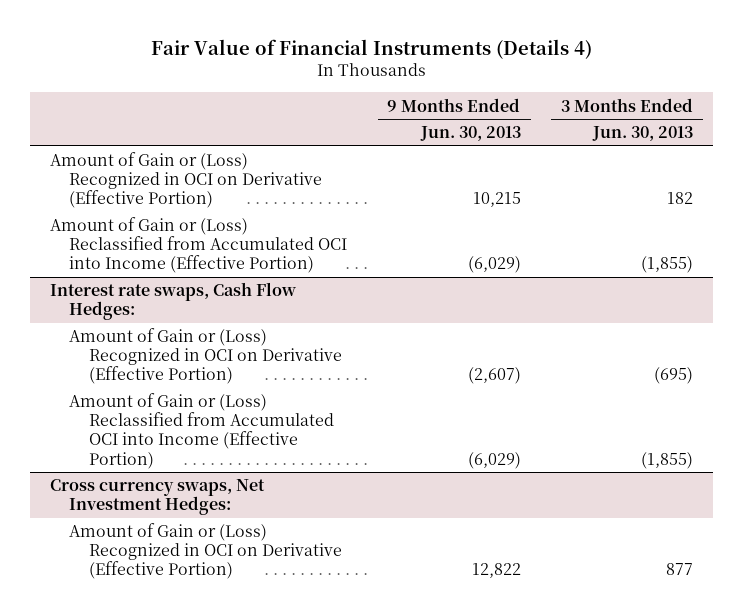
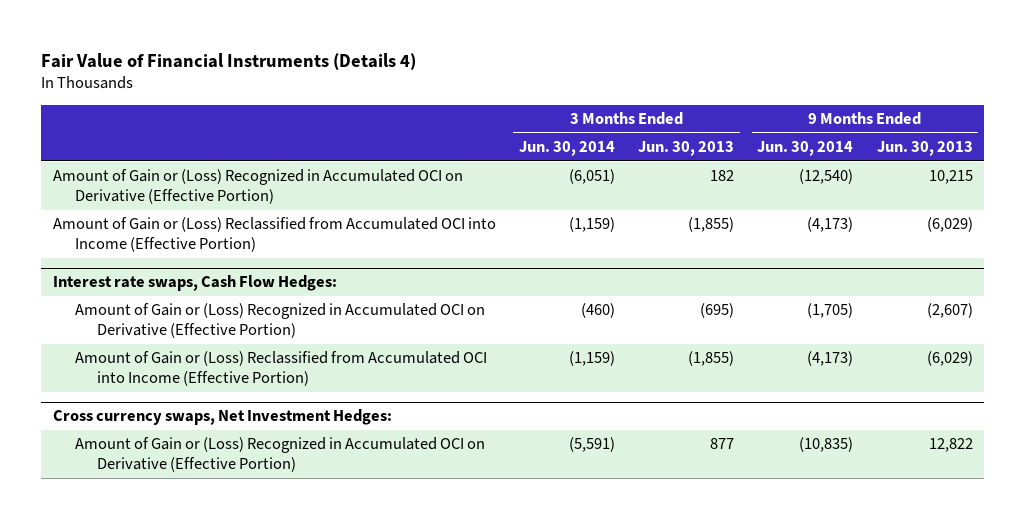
- | 9 Months Ended Jun. 30, 2013 | 3 Months Ended Jun. 30, 2013
+ | 3 Months Ended Jun. 30, 2014 | 3 Months Ended Jun. 30, 2013 | 9 Months Ended Jun. 30, 2014 | 9 Months Ended Jun. 30, 2013
- Amount of Gain or (Loss) Recognized in OCI on Derivative (Effective Portion) | 10,215 | 182
+ Amount of Gain or (Loss) Recognized in Accumulated OCI on Derivative (Effective Portion) | (6,051) | 182 | (12,540) | 10,215
@ Interest rate swaps, Cash Flow Hedges:
- Amount of Gain or (Loss) Recognized in OCI on Derivative (Effective Portion) | (2,607) | (695)
+ Amount of Gain or (Loss) Recognized in Accumulated OCI on Derivative (Effective Portion) | (460) | (695) | (1,705) | (2,607)
@ Cross currency swaps, Net Investment Hedges:
- Amount of Gain or (Loss) Recognized in OCI on Derivative (Effective Portion) | 12,822 | 877
+ Amount of Gain or (Loss) Recognized in Accumulated OCI on Derivative (Effective Portion) | (5,591) | 877 | (10,835) | 12,822

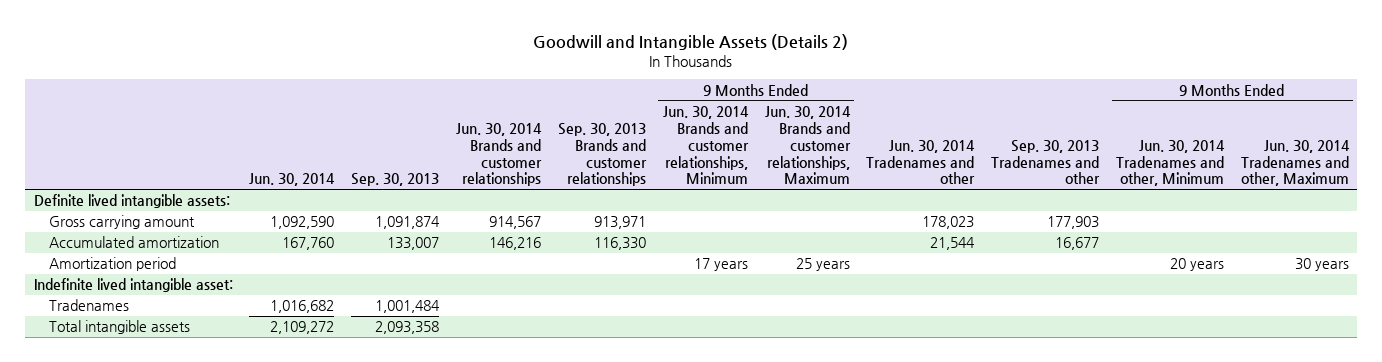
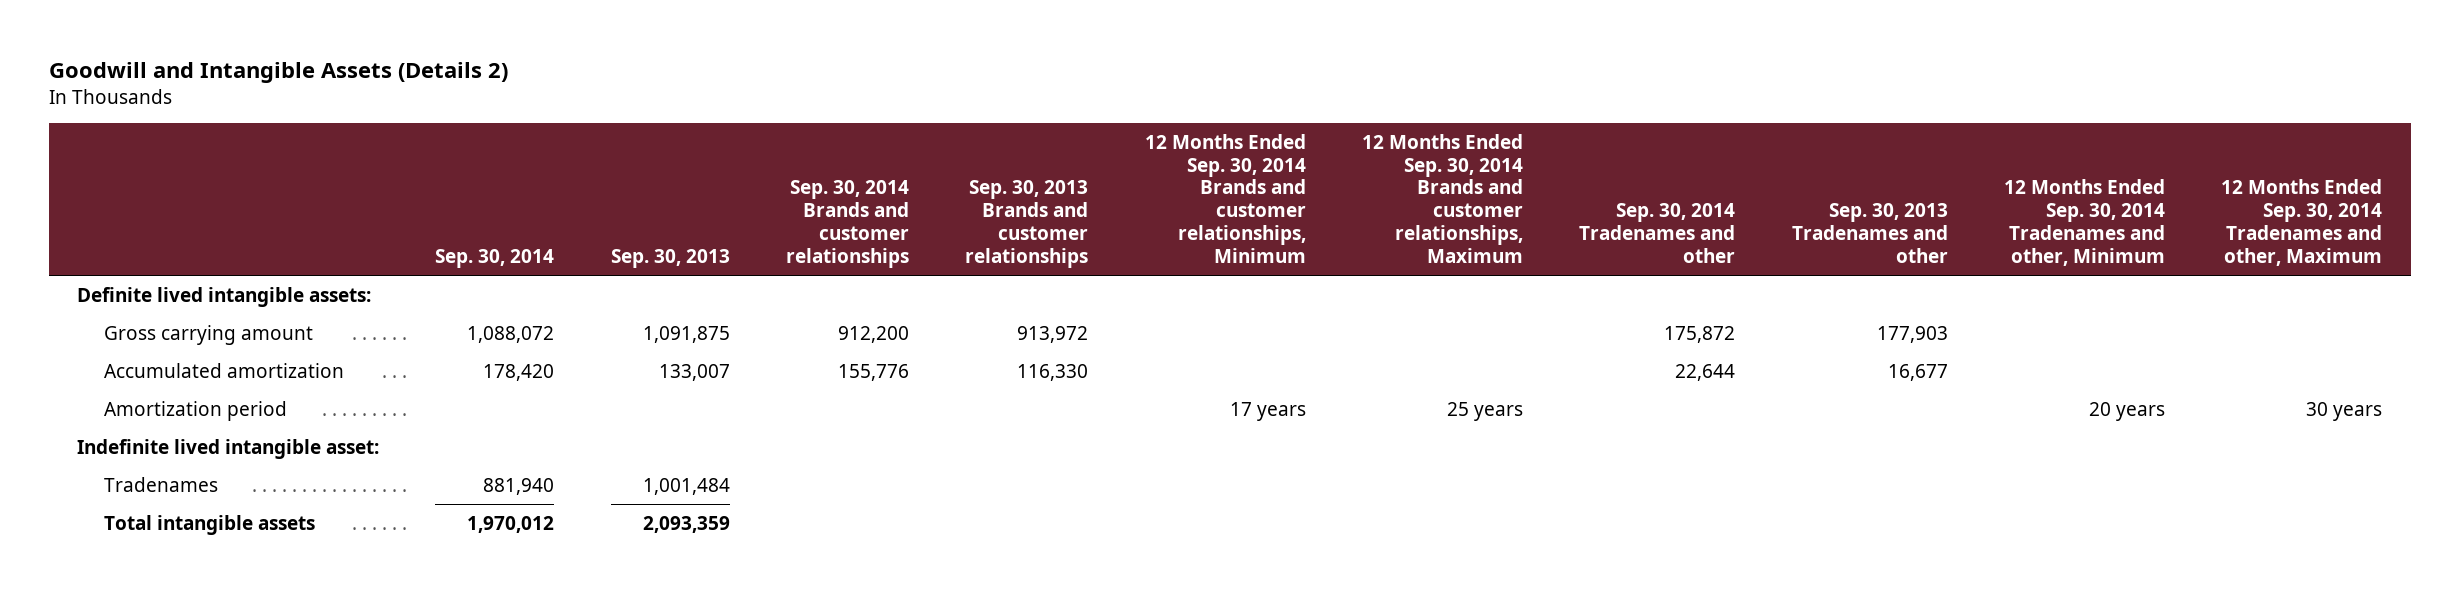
- | Jun. 30, 2014 | Sep. 30, 2013 | Jun. 30, 2014 Brands and customer relationships | Sep. 30, 2013 Brands and customer relationships | 9 Months Ended Jun. 30, 2014 Brands and customer relationships, Minimum | 9 Months Ended Jun. 30, 2014 Brands and customer relationships, Maximum | Jun. 30, 2014 Tradenames and other | Sep. 30, 2013 Tradenames and other | 9 Months Ended Jun. 30, 2014 Tradenames and other, Minimum | 9 Months Ended Jun. 30, 2014 Tradenames and other, Maximum
+ | Sep. 30, 2014 | Sep. 30, 2013 | Sep. 30, 2014 Brands and customer relationships | Sep. 30, 2013 Brands and customer relationships | 12 Months Ended Sep. 30, 2014 Brands and customer relationships, Minimum | 12 Months Ended Sep. 30, 2014 Brands and customer relationships, Maximum | Sep. 30, 2014 Tradenames and other | Sep. 30, 2013 Tradenames and other | 12 Months Ended Sep. 30, 2014 Tradenames and other, Minimum | 12 Months Ended Sep. 30, 2014 Tradenames and other, Maximum
- Gross carrying amount | 1,092,590 | 1,091,874 | 914,567 | 913,971 | | | 178,023 | 177,903 | |
+ Gross carrying amount | 1,088,072 | 1,091,875 | 912,200 | 913,972 | | | 175,872 | 177,903 | |
- Total intangible assets | 2,109,272 | 2,093,358 | | | | | | | |
+ Total intangible assets | 1,970,012 | 2,093,359 | | | | | | | |

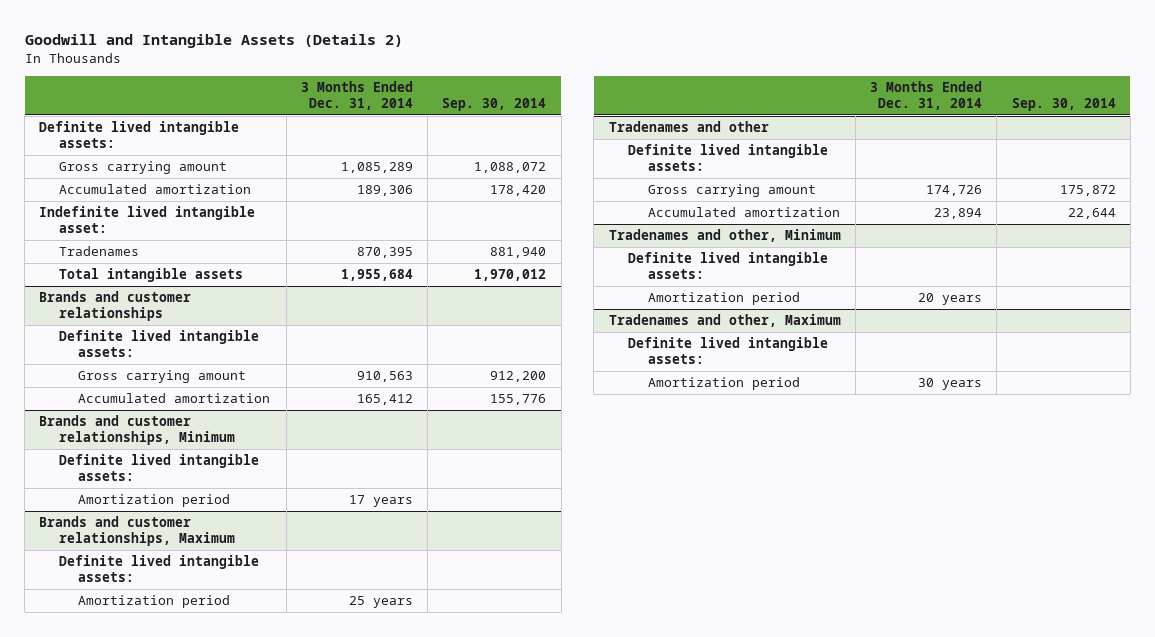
- | Sep. 30, 2014 | Sep. 30, 2013 | Sep. 30, 2014 Brands and customer relationships | Sep. 30, 2013 Brands and customer relationships | 12 Months Ended Sep. 30, 2014 Brands and customer relationships, Minimum | 12 Months Ended Sep. 30, 2014 Brands and customer relationships, Maximum | Sep. 30, 2014 Tradenames and other | Sep. 30, 2013 Tradenames and other | 12 Months Ended Sep. 30, 2014 Tradenames and other, Minimum | 12 Months Ended Sep. 30, 2014 Tradenames and other, Maximum
+ | 3 Months Ended Dec. 31, 2014 | Sep. 30, 2014
- Amortization period | | | | | 17 years | 25 years | | | 20 years | 30 years
+ Brands and customer relationships
+ Definite lived intangible assets:
+ Gross carrying amount | 910,563 | 912,200
+ Accumulated amortization | 165,412 | 155,776
+ Brands and customer relationships, Minimum
+ Definite lived intangible assets:
+ Amortization period | 17 years |
+ Brands and customer relationships, Maximum
+ Definite lived intangible assets:
+ Amortization period | 25 years |
+ Tradenames and other
+ Definite lived intangible assets:
+ Gross carrying amount | 174,726 | 175,872
+ Accumulated amortization | 23,894 | 22,644
+ Tradenames and other, Minimum
+ Definite lived intangible assets:
+ Amortization period | 20 years |
+ Tradenames and other, Maximum
+ Definite lived intangible assets:
+ Amortization period | 30 years |

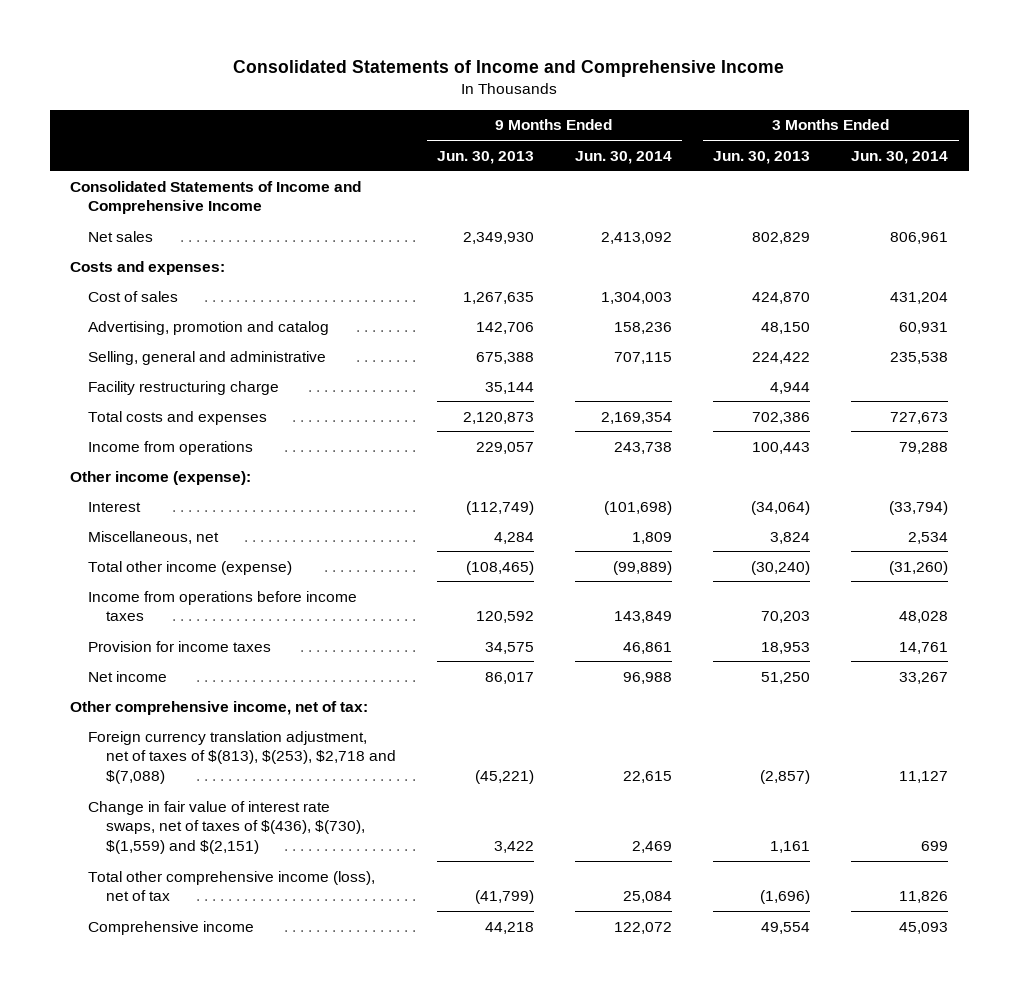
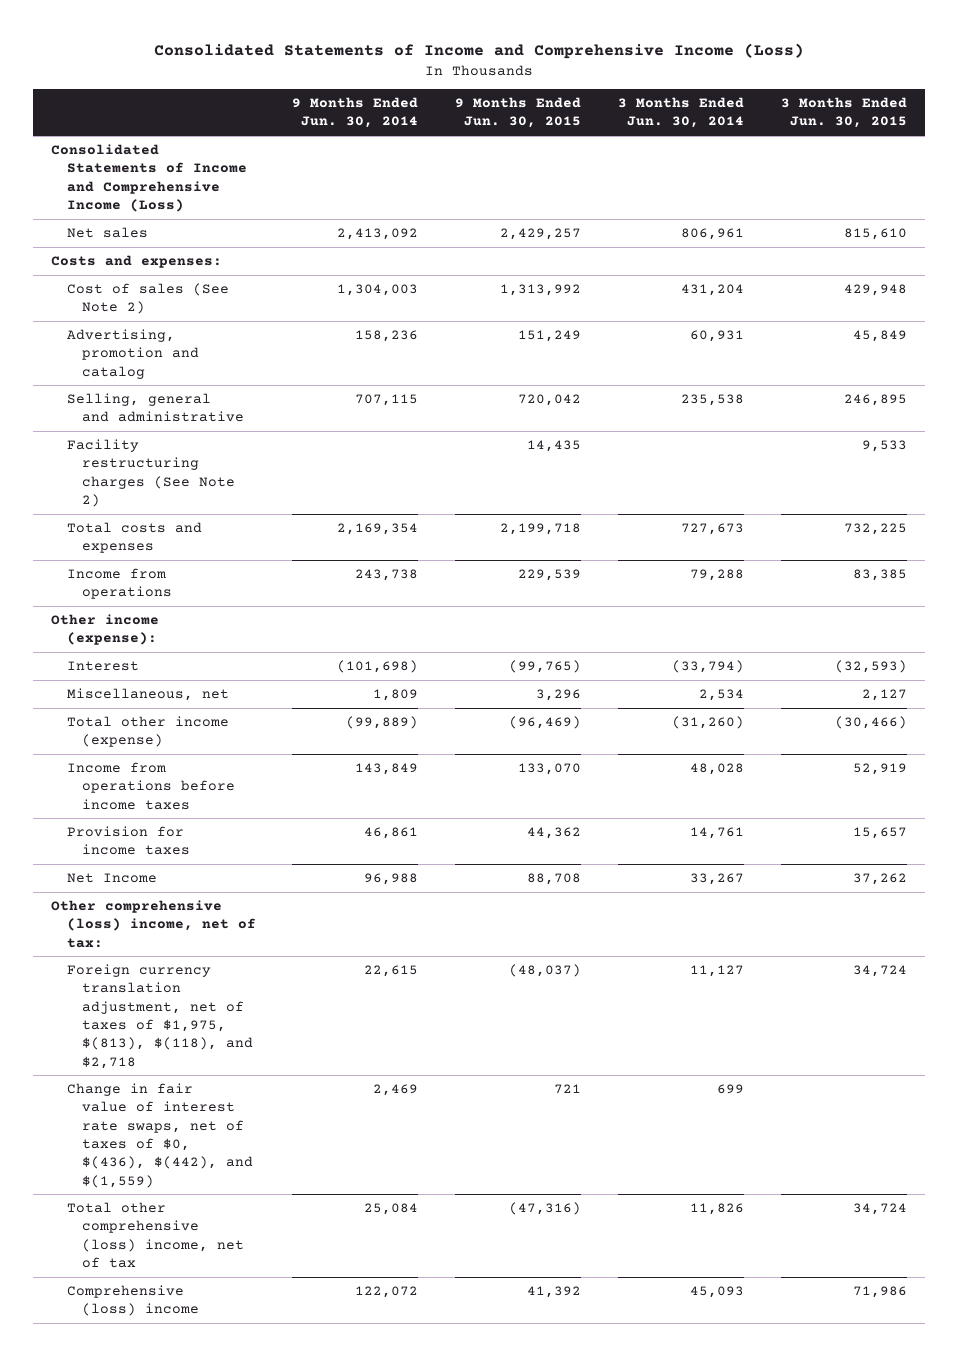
- Consolidated Statements of Income and Comprehensive Income
+ Consolidated Statements of Income and Comprehensive Income (Loss)
- | 9 Months Ended Jun. 30, 2013 | 9 Months Ended Jun. 30, 2014 | 3 Months Ended Jun. 30, 2013 | 3 Months Ended Jun. 30, 2014
+ | 9 Months Ended Jun. 30, 2014 | 9 Months Ended Jun. 30, 2015 | 3 Months Ended Jun. 30, 2014 | 3 Months Ended Jun. 30, 2015
- Consolidated Statements of Income and Comprehensive Income
+ Consolidated Statements of Income and Comprehensive Income (Loss)
- Cost of sales | 1,267,635 | 1,304,003 | 424,870 | 431,204
+ Cost of sales (See Note 2) | 1,304,003 | 1,313,992 | 431,204 | 429,948
- Facility restructuring charge | 35,144 | | 4,944 |
+ Facility restructuring charges (See Note 2) | | 14,435 | | 9,533
- Net income | 86,017 | 96,988 | 51,250 | 33,267
- Other comprehensive income, net of tax:
- Foreign currency translation adjustment, net of taxes of $(813), $(253), $2,718 and $(7,088) | (45,221) | 22,615 | (2,857) | 11,127
- Change in fair value of interest rate swaps, net of taxes of $(436), $(730), $(1,559) and $(2,151) | 3,422 | 2,469 | 1,161 | 699
- Total other comprehensive income (loss), net of tax | (41,799) | 25,084 | (1,696) | 11,826
- Comprehensive income | 44,218 | 122,072 | 49,554 | 45,093
+ Net Income | 96,988 | 88,708 | 33,267 | 37,262
+ Other comprehensive (loss) income, net of tax:
+ Foreign currency translation adjustment, net of taxes of $1,975, $(813), $(118), and $2,718 | 22,615 | (48,037) | 11,127 | 34,724
+ Change in fair value of interest rate swaps, net of taxes of $0, $(436), $(442), and $(1,559) | 2,469 | 721 | 699 |
+ Total other comprehensive (loss) income, net of tax | 25,084 | (47,316) | 11,826 | 34,724
+ Comprehensive (loss) income | 122,072 | 41,392 | 45,093 | 71,986

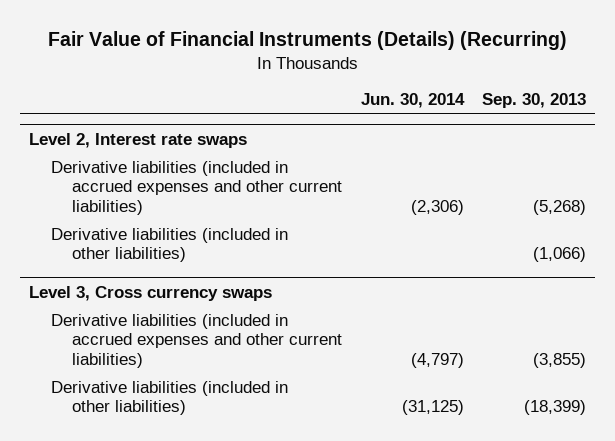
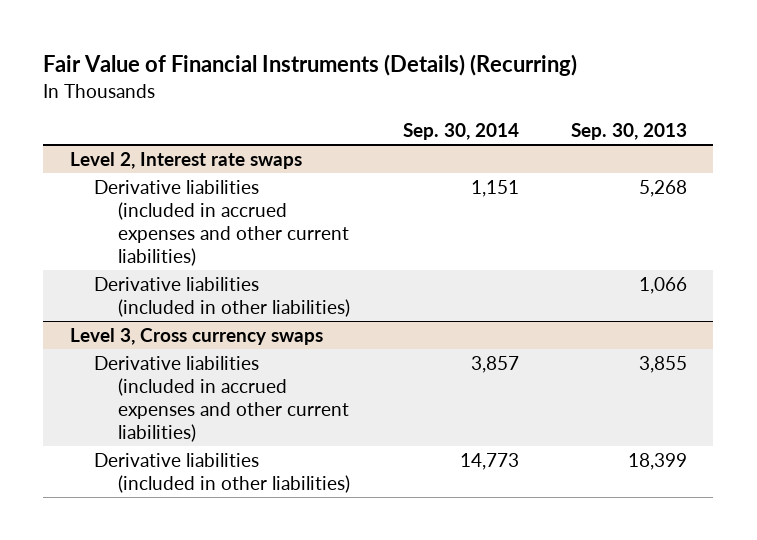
- | Jun. 30, 2014 | Sep. 30, 2013
+ | Sep. 30, 2014 | Sep. 30, 2013
@ Level 2, Interest rate swaps
- Derivative liabilities (included in accrued expenses and other current liabilities) | (2,306) | (5,268)
- Derivative liabilities (included in other liabilities) | | (1,066)
+ Derivative liabilities (included in accrued expenses and other current liabilities) | 1,151 | 5,268
+ Derivative liabilities (included in other liabilities) | | 1,066
@ Level 3, Cross currency swaps
- Derivative liabilities (included in accrued expenses and other current liabilities) | (4,797) | (3,855)
- Derivative liabilities (included in other liabilities) | (31,125) | (18,399)
+ Derivative liabilities (included in accrued expenses and other current liabilities) | 3,857 | 3,855
+ Derivative liabilities (included in other liabilities) | 14,773 | 18,399

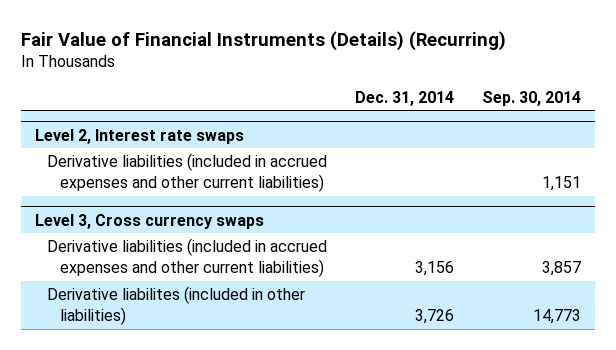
- | Sep. 30, 2014 | Sep. 30, 2013
+ | Dec. 31, 2014 | Sep. 30, 2014
@ Level 2, Interest rate swaps
- Derivative liabilities (included in other liabilities) | | 1,066
@ Level 3, Cross currency swaps
- Derivative liabilities (included in other liabilities) | 14,773 | 18,399
+ Derivative liabilites (included in other liabilities) | 3,726 | 14,773

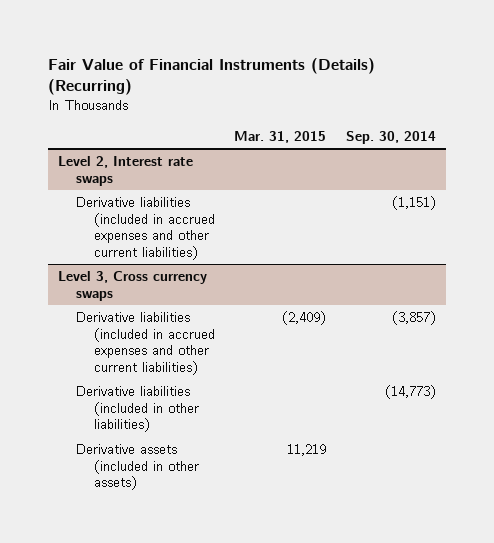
- | Dec. 31, 2014 | Sep. 30, 2014
+ | Mar. 31, 2015 | Sep. 30, 2014
@ Level 2, Interest rate swaps
- Derivative liabilities (included in accrued expenses and other current liabilities) | | 1,151
+ Derivative liabilities (included in accrued expenses and other current liabilities) | | (1,151)
@ Level 3, Cross currency swaps
- Derivative liabilities (included in accrued expenses and other current liabilities) | 3,156 | 3,857
- Derivative liabilites (included in other liabilities) | 3,726 | 14,773
+ Derivative liabilities (included in accrued expenses and other current liabilities) | (2,409) | (3,857)
+ Derivative liabilities (included in other liabilities) | | (14,773)
+ Derivative assets (included in other assets) | 11,219 |

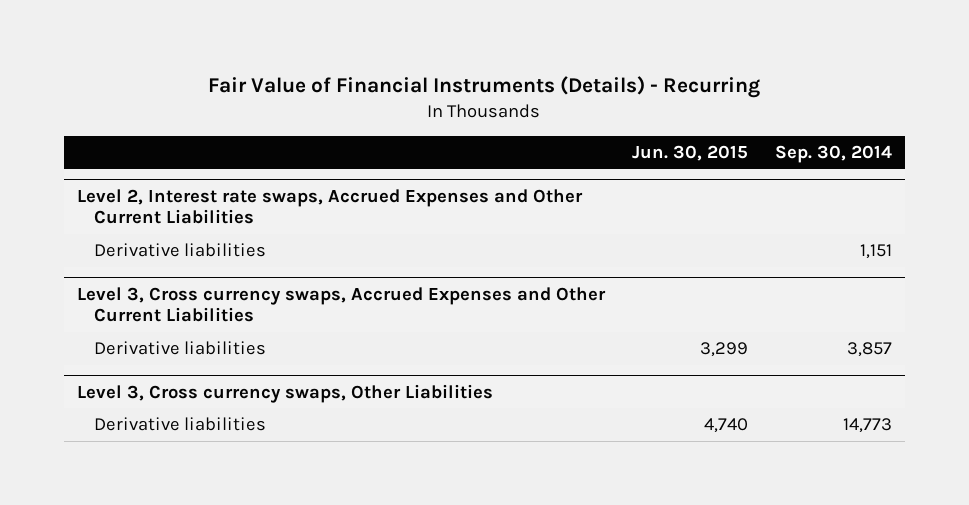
- Fair Value of Financial Instruments (Details) (Recurring)
+ Fair Value of Financial Instruments (Details) - Recurring
- | Mar. 31, 2015 | Sep. 30, 2014
+ | Jun. 30, 2015 | Sep. 30, 2014
- Level 2, Interest rate swaps
- Derivative liabilities (included in accrued expenses and other current liabilities) | | (1,151)
- Level 3, Cross currency swaps
- Derivative liabilities (included in accrued expenses and other current liabilities) | (2,409) | (3,857)
- Derivative liabilities (included in other liabilities) | | (14,773)
- Derivative assets (included in other assets) | 11,219 |
+ Level 2, Interest rate swaps, Accrued Expenses and Other Current Liabilities
+ Derivative liabilities | | 1,151
+ Level 3, Cross currency swaps, Accrued Expenses and Other Current Liabilities
+ Derivative liabilities | 3,299 | 3,857
+ Level 3, Cross currency swaps, Other Liabilities
+ Derivative liabilities | 4,740 | 14,773

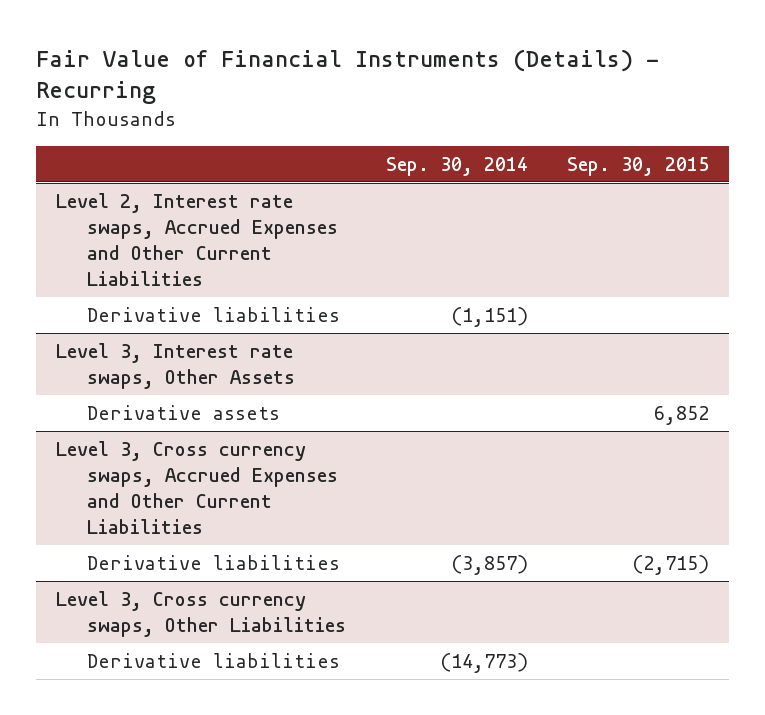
- | Jun. 30, 2015 | Sep. 30, 2014
+ | Sep. 30, 2014 | Sep. 30, 2015
@ Level 2, Interest rate swaps, Accrued Expenses and Other Current Liabilities
- Derivative liabilities | | 1,151
+ Derivative liabilities | (1,151) |
+ Level 3, Interest rate swaps, Other Assets
+ Derivative assets | | 6,852
@ Level 3, Cross currency swaps, Accrued Expenses and Other Current Liabilities
- Derivative liabilities | 3,299 | 3,857
+ Derivative liabilities | (3,857) | (2,715)
@ Level 3, Cross currency swaps, Other Liabilities
- Derivative liabilities | 4,740 | 14,773
+ Derivative liabilities | (14,773) |

